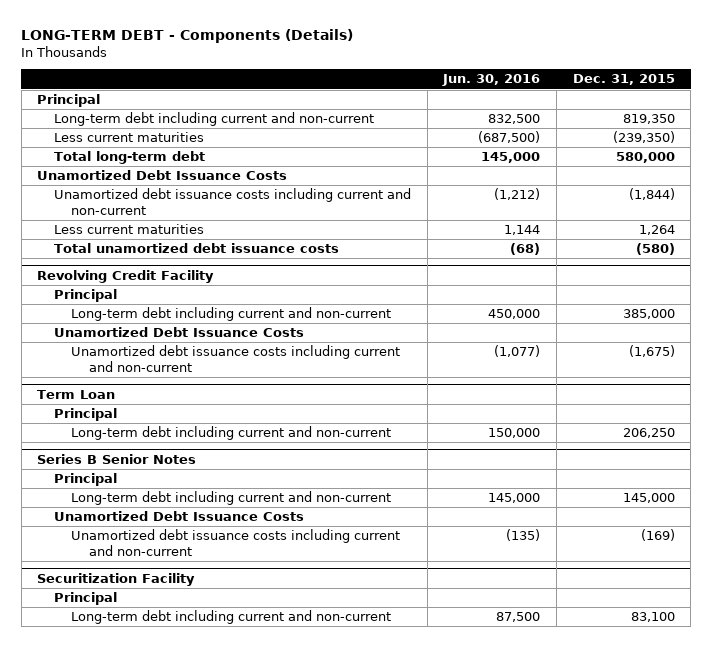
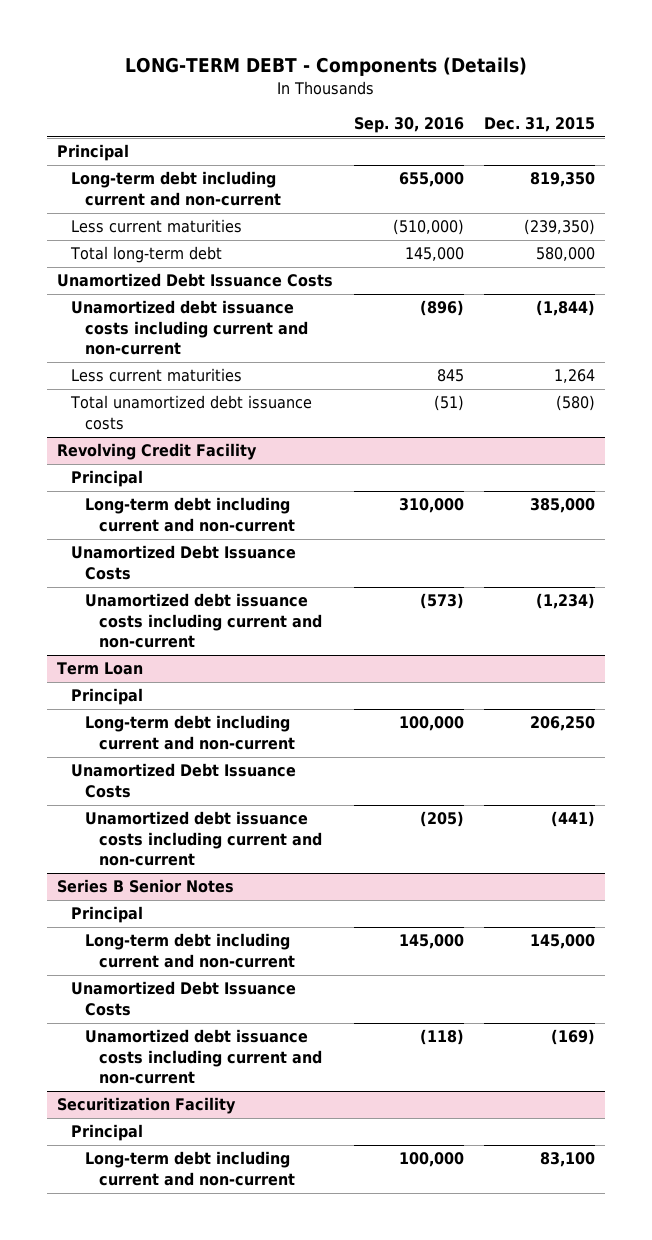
- | Jun. 30, 2016 | Dec. 31, 2015
+ | Sep. 30, 2016 | Dec. 31, 2015
@ Revolving Credit Facility
- Unamortized debt issuance costs including current and non-current | (1,077) | (1,675)
+ Unamortized debt issuance costs including current and non-current | (573) | (1,234)
@ Term Loan
+ Unamortized Debt Issuance Costs
+ Unamortized debt issuance costs including current and non-current | (205) | (441)

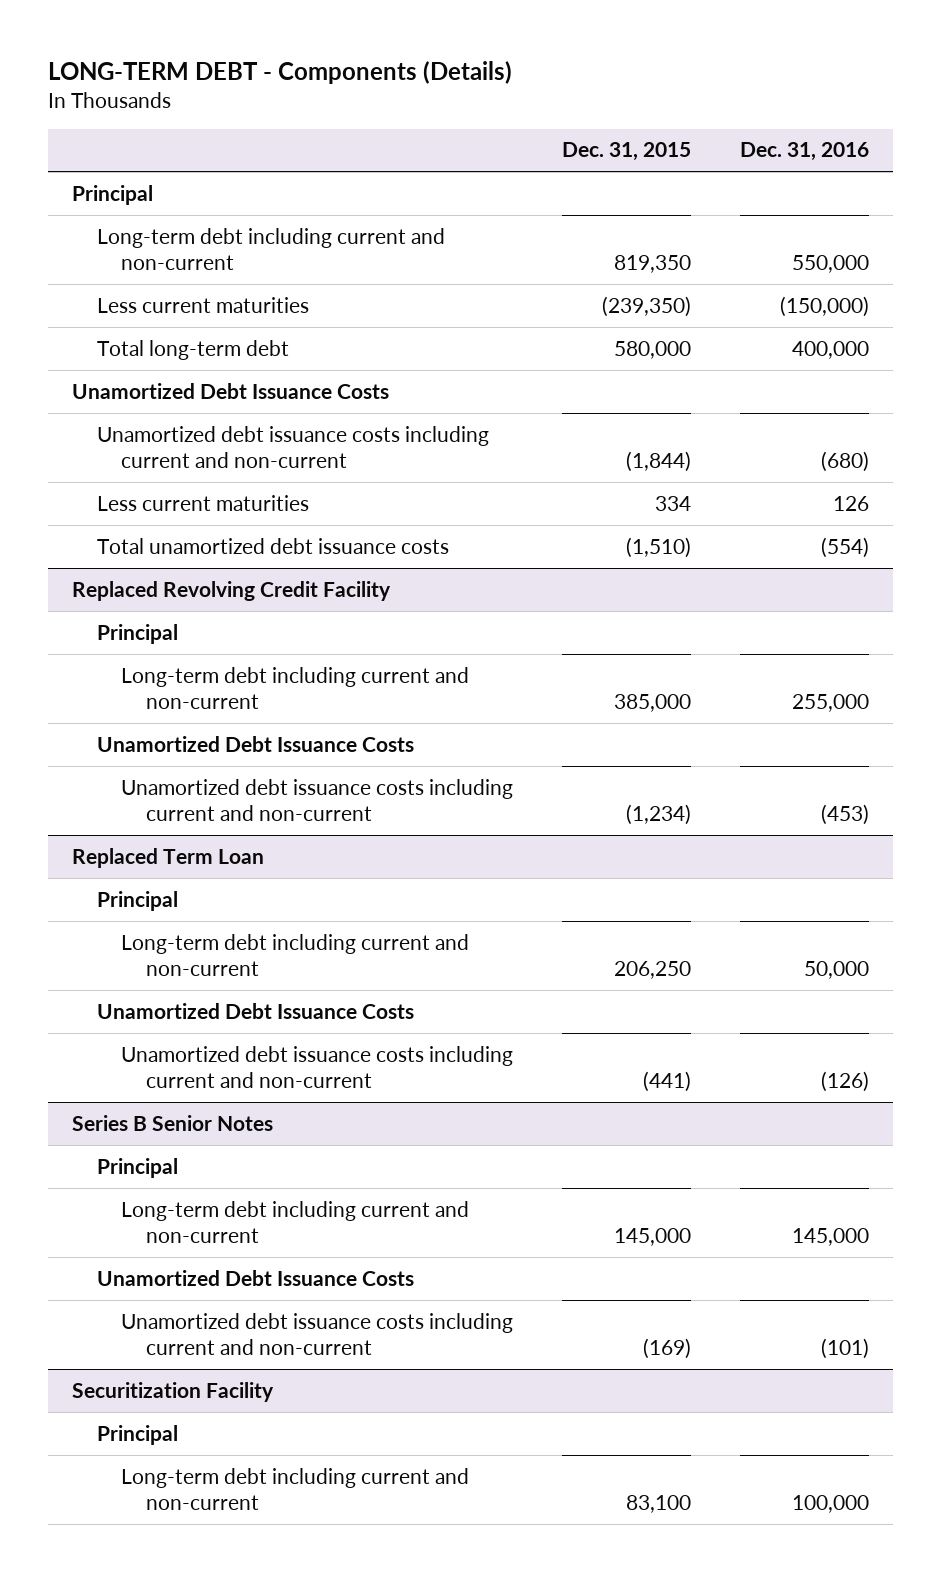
- | Sep. 30, 2016 | Dec. 31, 2015
+ | Dec. 31, 2015 | Dec. 31, 2016
- Less current maturities | 845 | 1,264
- Total unamortized debt issuance costs | (51) | (580)
- Revolving Credit Facility
+ Less current maturities | 334 | 126
+ Total unamortized debt issuance costs | (1,510) | (554)
+ Replaced Revolving Credit Facility
- Term Loan
+ Replaced Term Loan

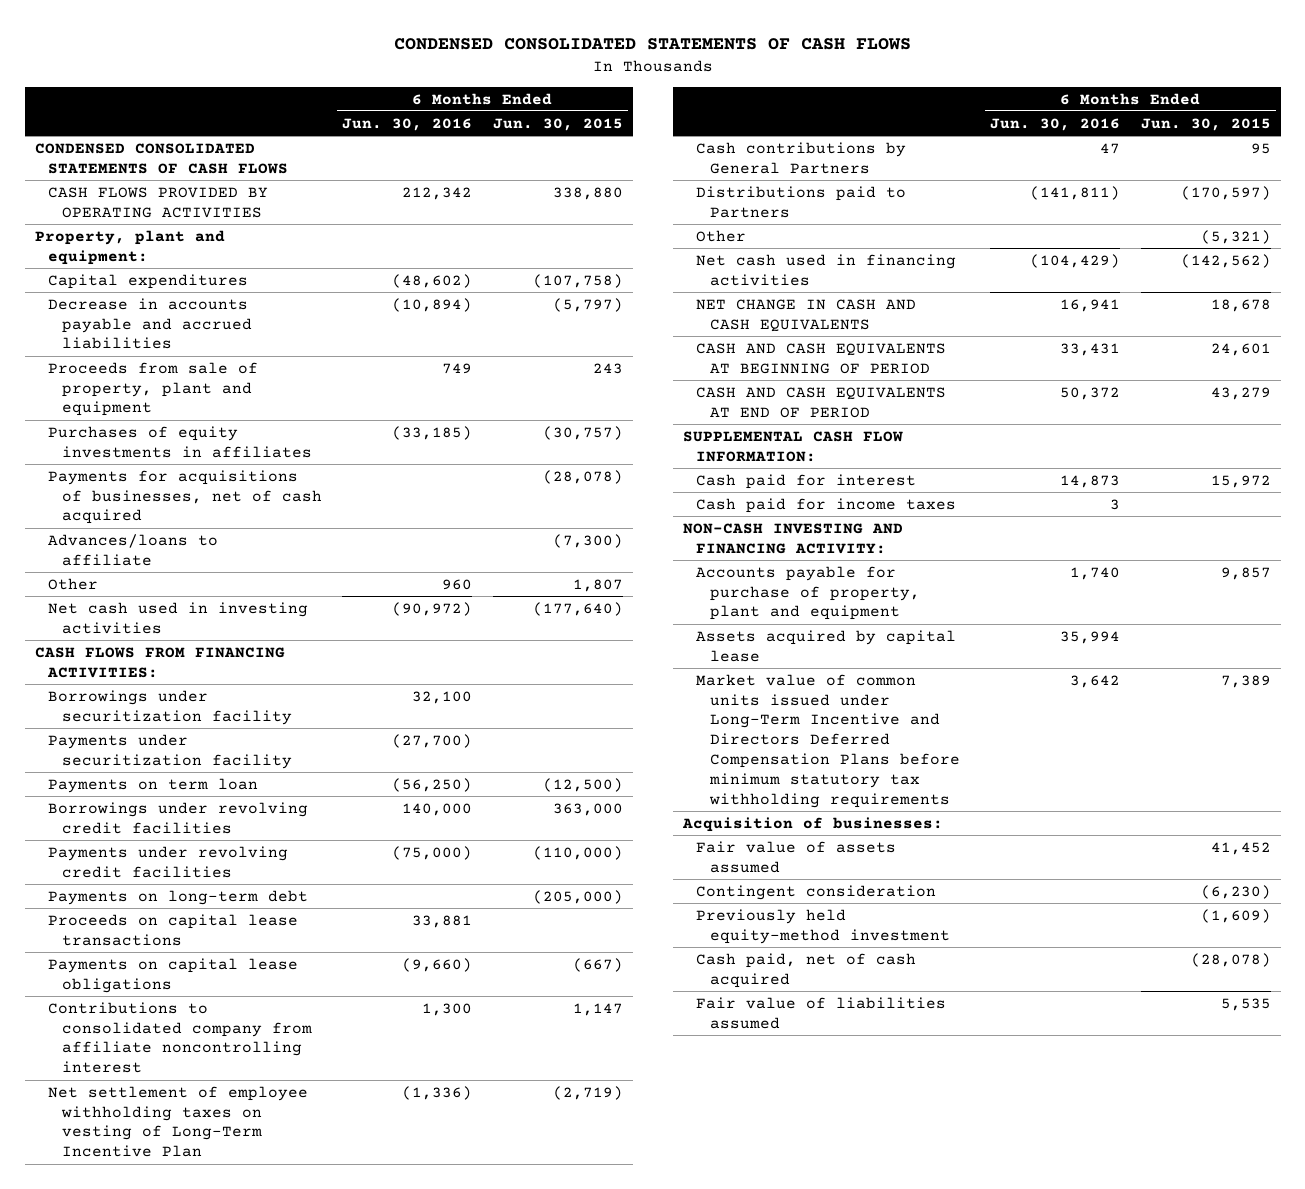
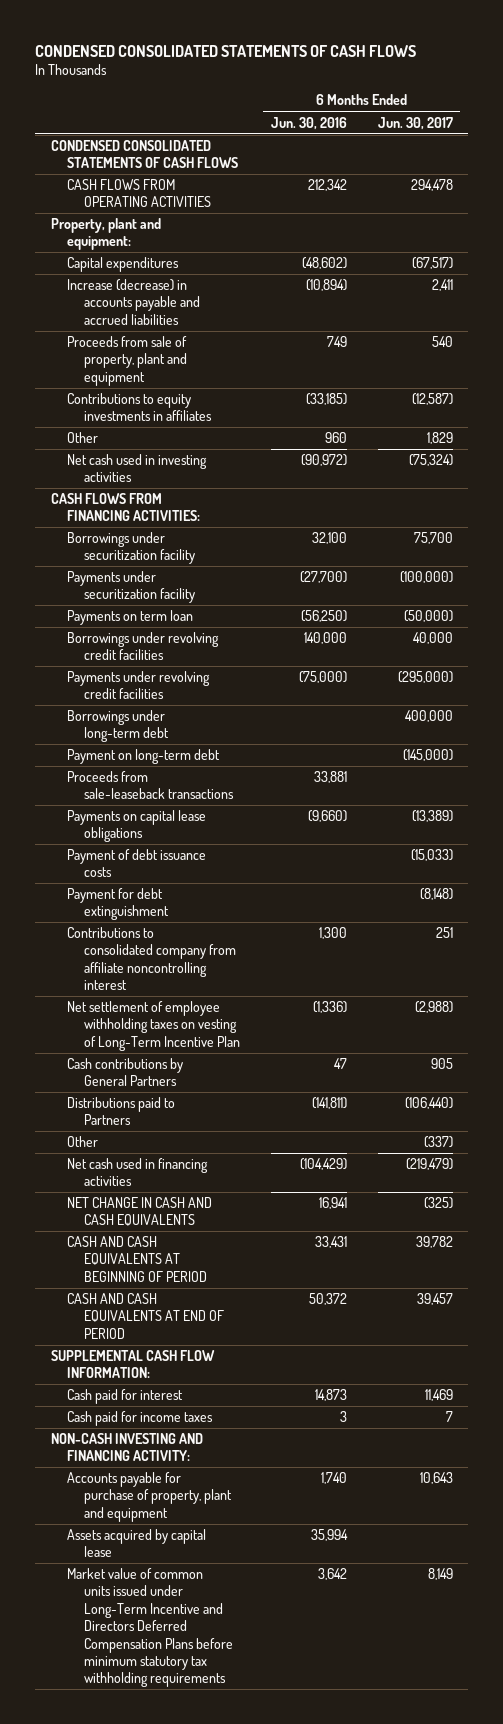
- | 6 Months Ended Jun. 30, 2016 | 6 Months Ended Jun. 30, 2015
+ | 6 Months Ended Jun. 30, 2016 | 6 Months Ended Jun. 30, 2017
- CASH FLOWS PROVIDED BY OPERATING ACTIVITIES | 212,342 | 338,880
+ CASH FLOWS FROM OPERATING ACTIVITIES | 212,342 | 294,478
- Decrease in accounts payable and accrued liabilities | (10,894) | (5,797)
+ Increase (decrease) in accounts payable and accrued liabilities | (10,894) | 2,411
- Purchases of equity investments in affiliates | (33,185) | (30,757)
- Payments for acquisitions of businesses, net of cash acquired | | (28,078)
- Advances/loans to affiliate | | (7,300)
+ Contributions to equity investments in affiliates | (33,185) | (12,587)
- Payments on long-term debt | | (205,000)
- Proceeds on capital lease transactions | 33,881 |
+ Borrowings under long-term debt | | 400,000
+ Payment on long-term debt | | (145,000)
+ Proceeds from sale-leaseback transactions | 33,881 |
+ Payment of debt issuance costs | | (15,033)
+ Payment for debt extinguishment | | (8,148)
- Acquisition of businesses:
- Fair value of assets assumed | | 41,452
- Contingent consideration | | (6,230)
- Previously held equity-method investment | | (1,609)
- Cash paid, net of cash acquired | | (28,078)
- Fair value of liabilities assumed | | 5,535

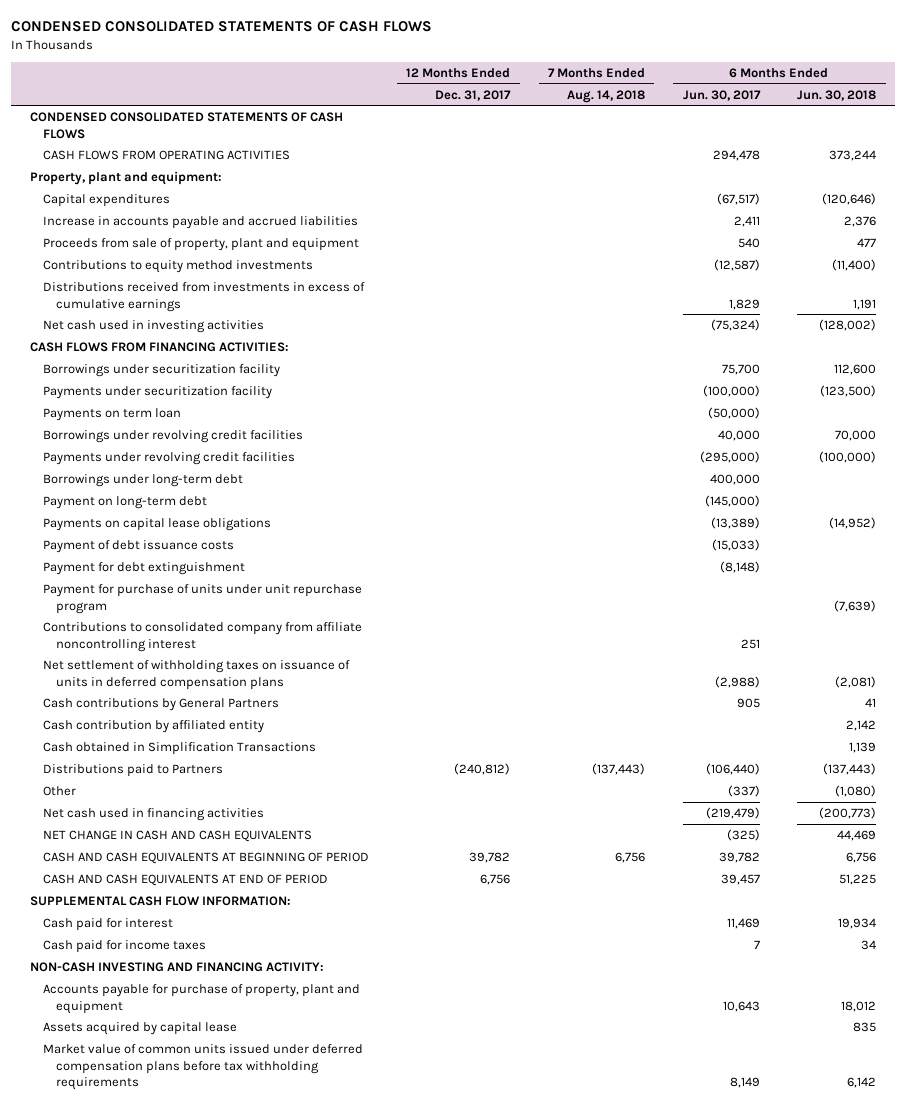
- | 6 Months Ended Jun. 30, 2016 | 6 Months Ended Jun. 30, 2017
+ | 12 Months Ended Dec. 31, 2017 | 7 Months Ended Aug. 14, 2018 | 6 Months Ended Jun. 30, 2017 | 6 Months Ended Jun. 30, 2018
- Increase (decrease) in accounts payable and accrued liabilities | (10,894) | 2,411
+ Increase in accounts payable and accrued liabilities | | | 2,411 | 2,376
- Contributions to equity investments in affiliates | (33,185) | (12,587)
- Other | 960 | 1,829
+ Contributions to equity method investments | | | (12,587) | (11,400)
+ Distributions received from investments in excess of cumulative earnings | | | 1,829 | 1,191
- Proceeds from sale-leaseback transactions | 33,881 |
+ Payment for purchase of units under unit repurchase program | | | | (7,639)
- Net settlement of employee withholding taxes on vesting of Long-Term Incentive Plan | (1,336) | (2,988)
+ Net settlement of withholding taxes on issuance of units in deferred compensation plans | | | (2,988) | (2,081)
+ Cash contribution by affiliated entity | | | | 2,142
+ Cash obtained in Simplification Transactions | | | | 1,139
- Market value of common units issued under Long-Term Incentive and Directors Deferred Compensation Plans before minimum statutory tax withholding requirements | 3,642 | 8,149
+ Market value of common units issued under deferred compensation plans before tax withholding requirements | | | 8,149 | 6,142

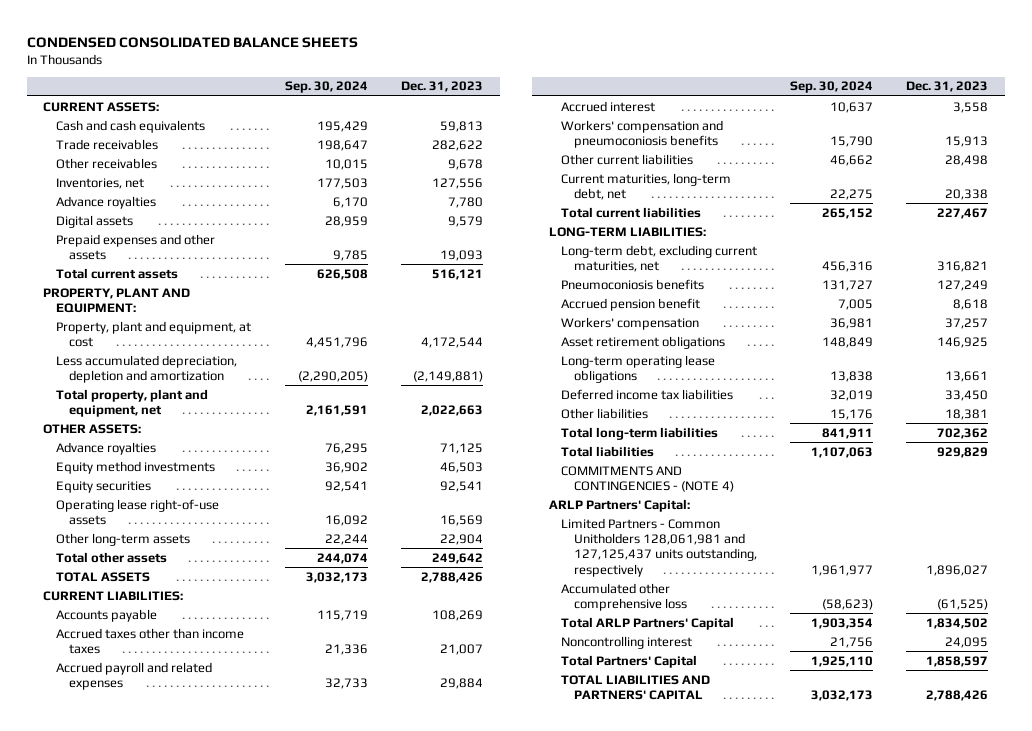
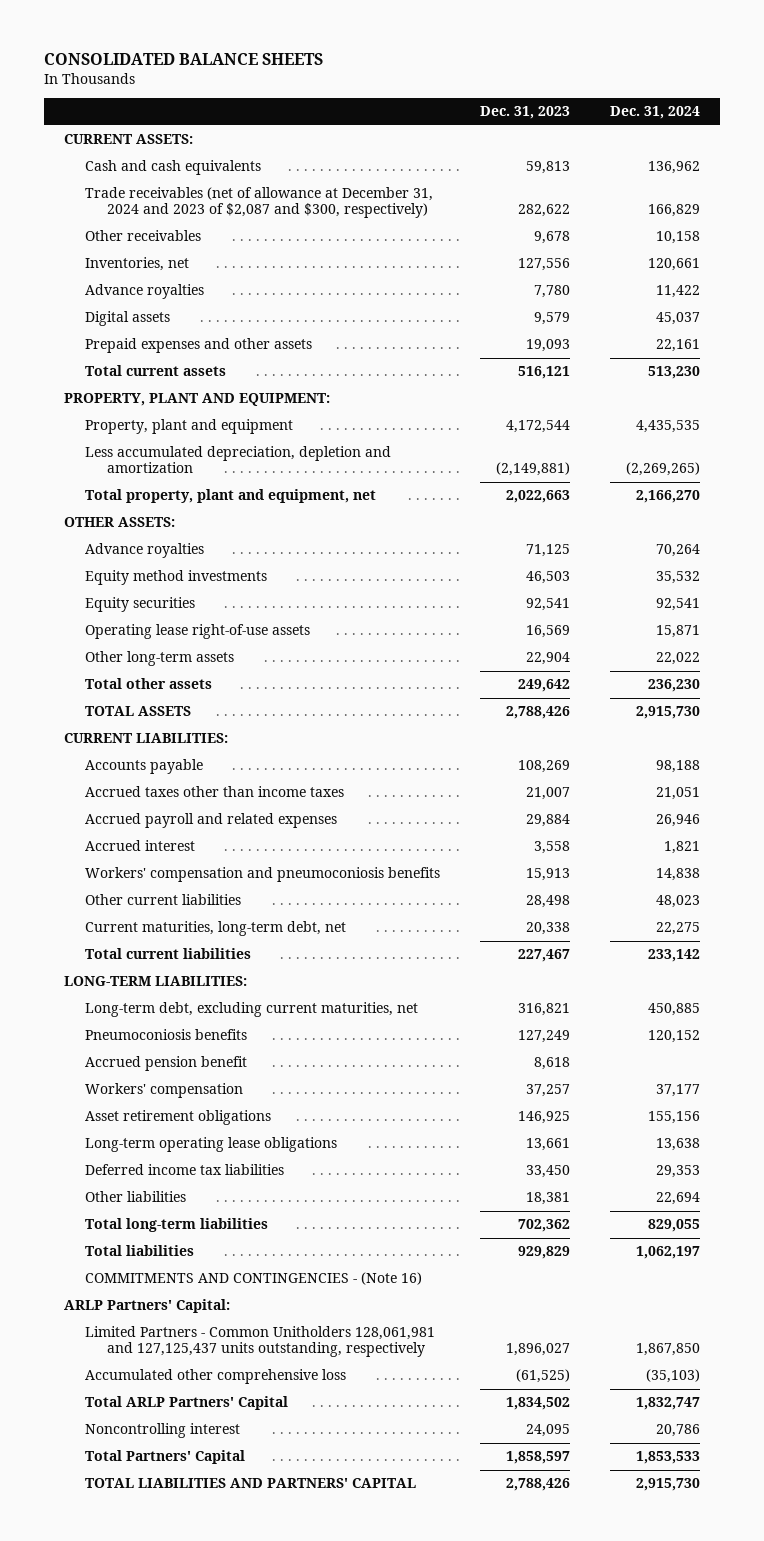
- CONDENSED CONSOLIDATED BALANCE SHEETS
+ CONSOLIDATED BALANCE SHEETS
- | Sep. 30, 2024 | Dec. 31, 2023
+ | Dec. 31, 2023 | Dec. 31, 2024
- Trade receivables | 198,647 | 282,622
+ Trade receivables (net of allowance at December 31, 2024 and 2023 of $2,087 and $300, respectively) | 282,622 | 166,829
- Property, plant and equipment, at cost | 4,451,796 | 4,172,544
+ Property, plant and equipment | 4,172,544 | 4,435,535
- COMMITMENTS AND CONTINGENCIES - (NOTE 4)
+ COMMITMENTS AND CONTINGENCIES - (Note 16)

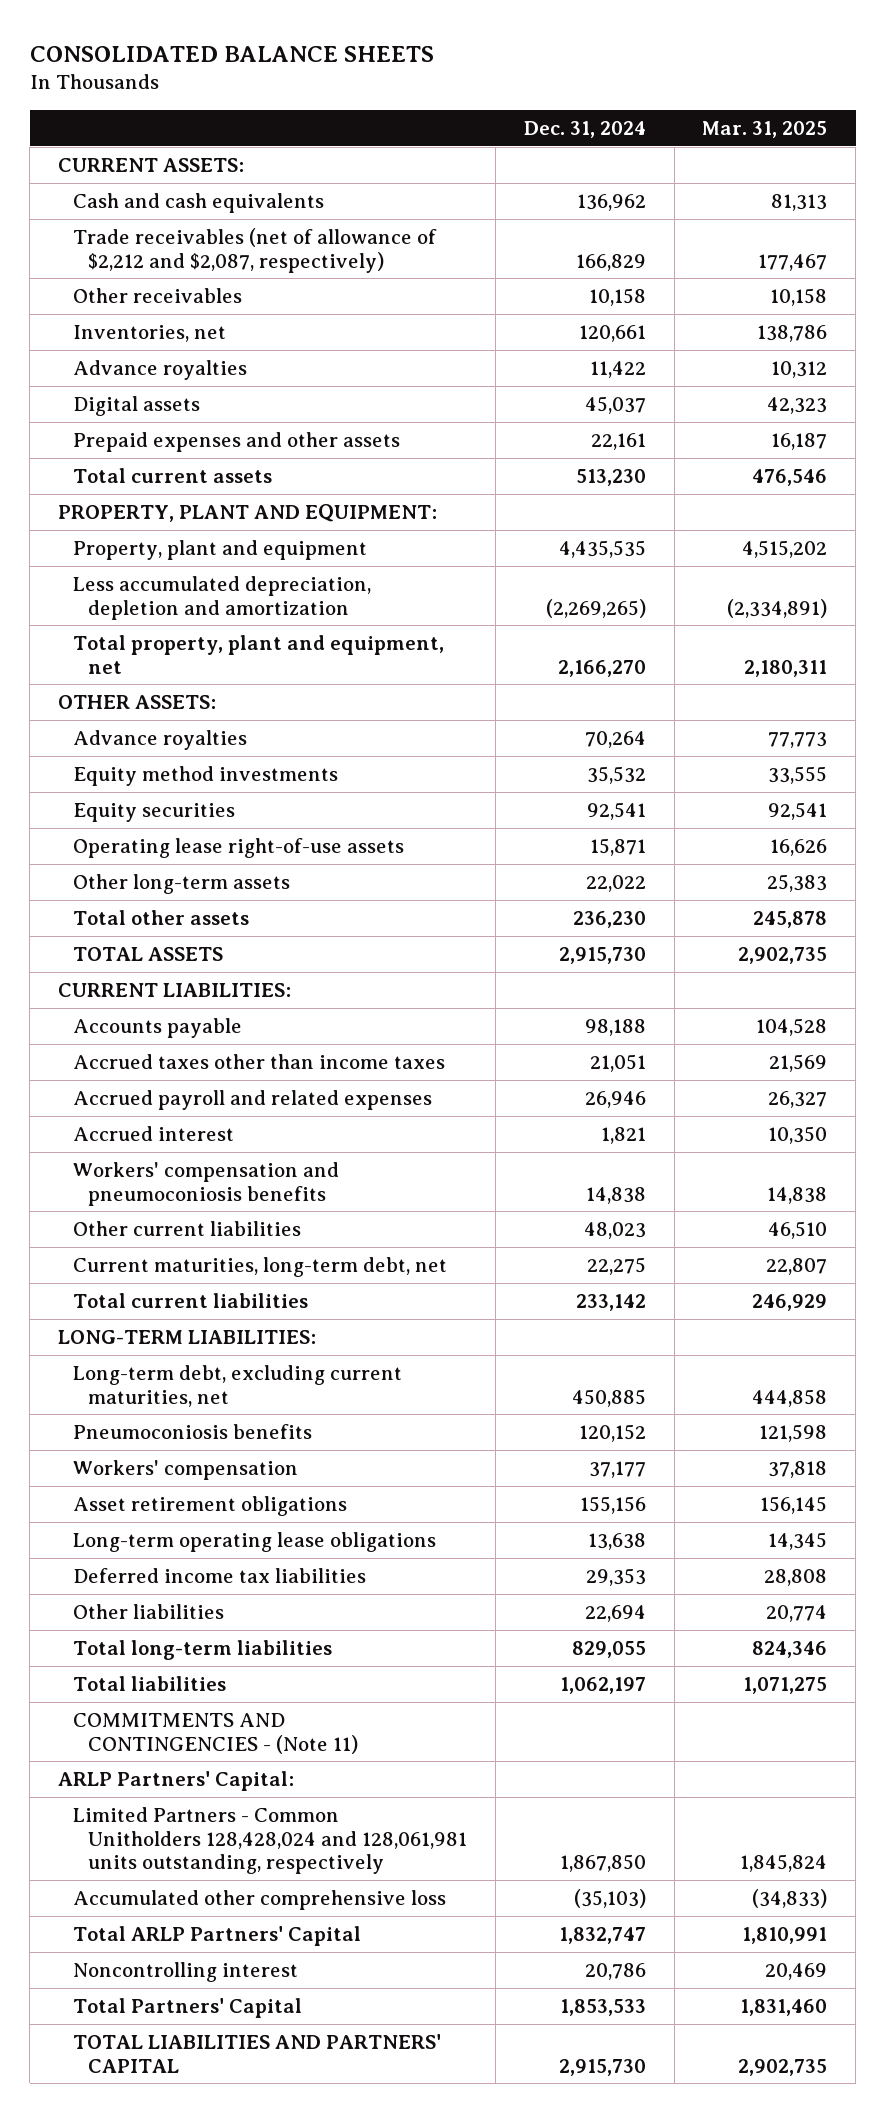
- | Dec. 31, 2023 | Dec. 31, 2024
+ | Dec. 31, 2024 | Mar. 31, 2025
- Trade receivables (net of allowance at December 31, 2024 and 2023 of $2,087 and $300, respectively) | 282,622 | 166,829
+ Trade receivables (net of allowance of $2,212 and $2,087, respectively) | 166,829 | 177,467
- Accrued pension benefit | 8,618 |
- COMMITMENTS AND CONTINGENCIES - (Note 16)
+ COMMITMENTS AND CONTINGENCIES - (Note 11)
- Limited Partners - Common Unitholders 128,061,981 and 127,125,437 units outstanding, respectively | 1,896,027 | 1,867,850
+ Limited Partners - Common Unitholders 128,428,024 and 128,061,981 units outstanding, respectively | 1,867,850 | 1,845,824

